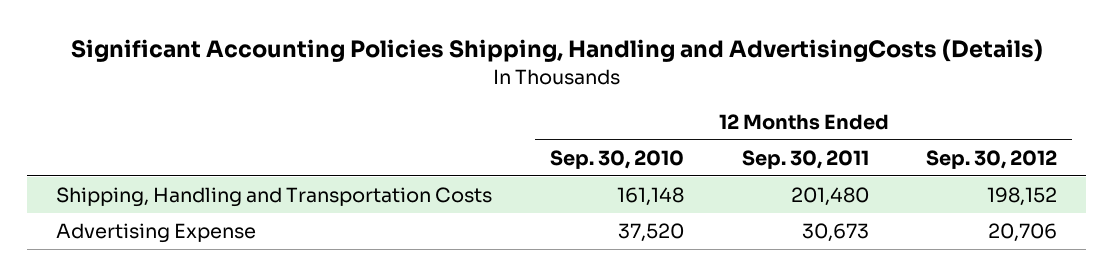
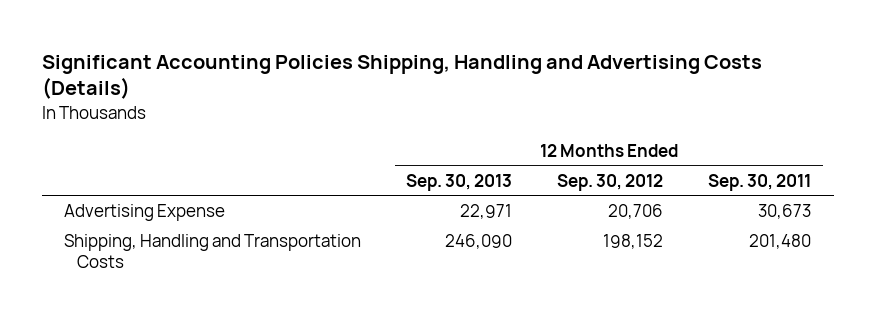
- Significant Accounting Policies Shipping, Handling and AdvertisingCosts (Details)
+ Significant Accounting Policies Shipping, Handling and Advertising Costs (Details)
- | 12 Months Ended Sep. 30, 2010 | 12 Months Ended Sep. 30, 2011 | 12 Months Ended Sep. 30, 2012
+ | 12 Months Ended Sep. 30, 2013 | 12 Months Ended Sep. 30, 2012 | 12 Months Ended Sep. 30, 2011
moved down: Shipping, Handling and Transportation Costs | 246,090 | 198,152 | 201,480

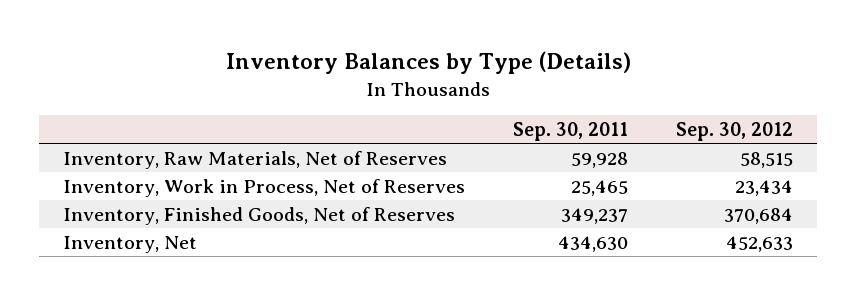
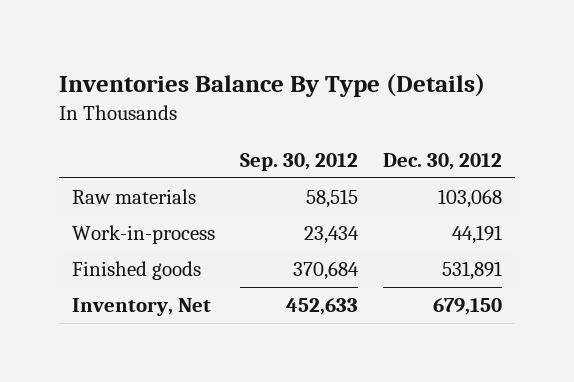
- Inventory Balances by Type (Details)
+ Inventories Balance By Type (Details)
- | Sep. 30, 2011 | Sep. 30, 2012
+ | Sep. 30, 2012 | Dec. 30, 2012
- Inventory, Raw Materials, Net of Reserves | 59,928 | 58,515
- Inventory, Work in Process, Net of Reserves | 25,465 | 23,434
- Inventory, Finished Goods, Net of Reserves | 349,237 | 370,684
+ Raw materials | 58,515 | 103,068
+ Work-in-process | 23,434 | 44,191
+ Finished goods | 370,684 | 531,891

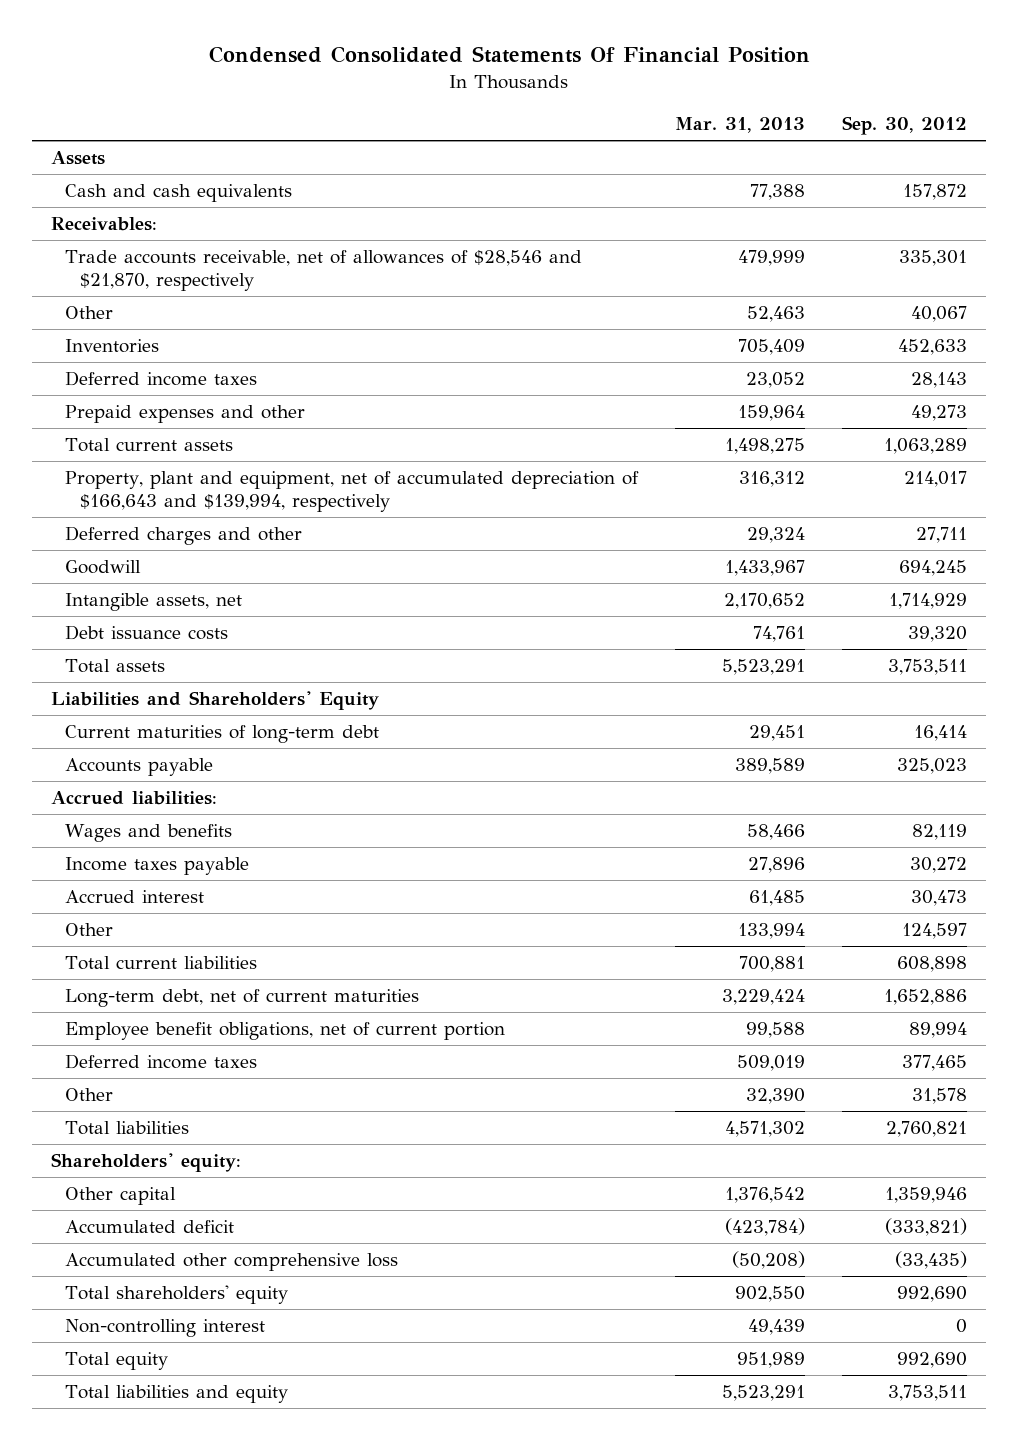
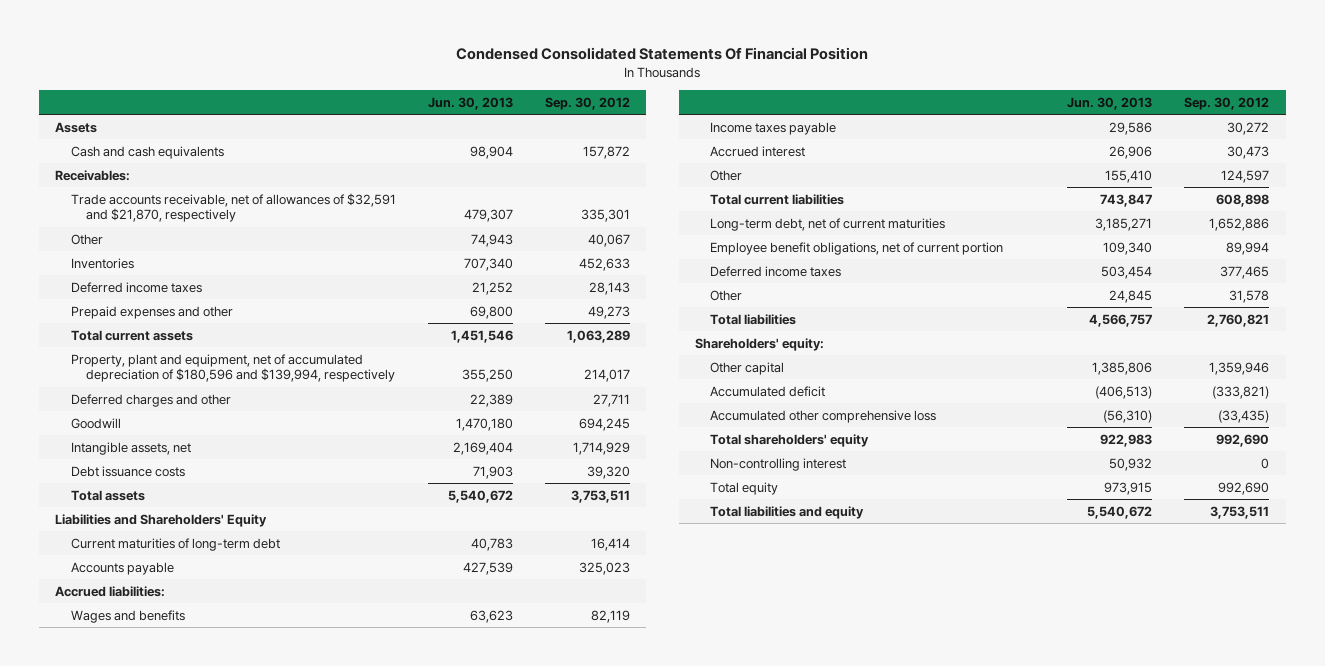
- | Mar. 31, 2013 | Sep. 30, 2012
+ | Jun. 30, 2013 | Sep. 30, 2012
- Trade accounts receivable, net of allowances of $28,546 and $21,870, respectively | 479,999 | 335,301
+ Trade accounts receivable, net of allowances of $32,591 and $21,870, respectively | 479,307 | 335,301
- Property, plant and equipment, net of accumulated depreciation of $166,643 and $139,994, respectively | 316,312 | 214,017
+ Property, plant and equipment, net of accumulated depreciation of $180,596 and $139,994, respectively | 355,250 | 214,017

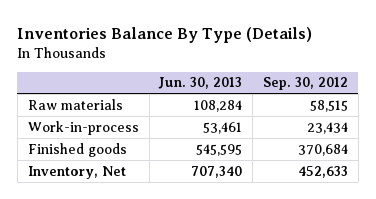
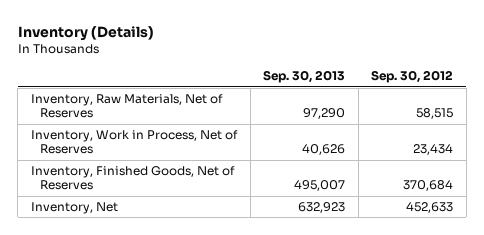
- Inventories Balance By Type (Details)
+ Inventory (Details)
- | Jun. 30, 2013 | Sep. 30, 2012
+ | Sep. 30, 2013 | Sep. 30, 2012
- Raw materials | 108,284 | 58,515
- Work-in-process | 53,461 | 23,434
- Finished goods | 545,595 | 370,684
+ Inventory, Raw Materials, Net of Reserves | 97,290 | 58,515
+ Inventory, Work in Process, Net of Reserves | 40,626 | 23,434
+ Inventory, Finished Goods, Net of Reserves | 495,007 | 370,684

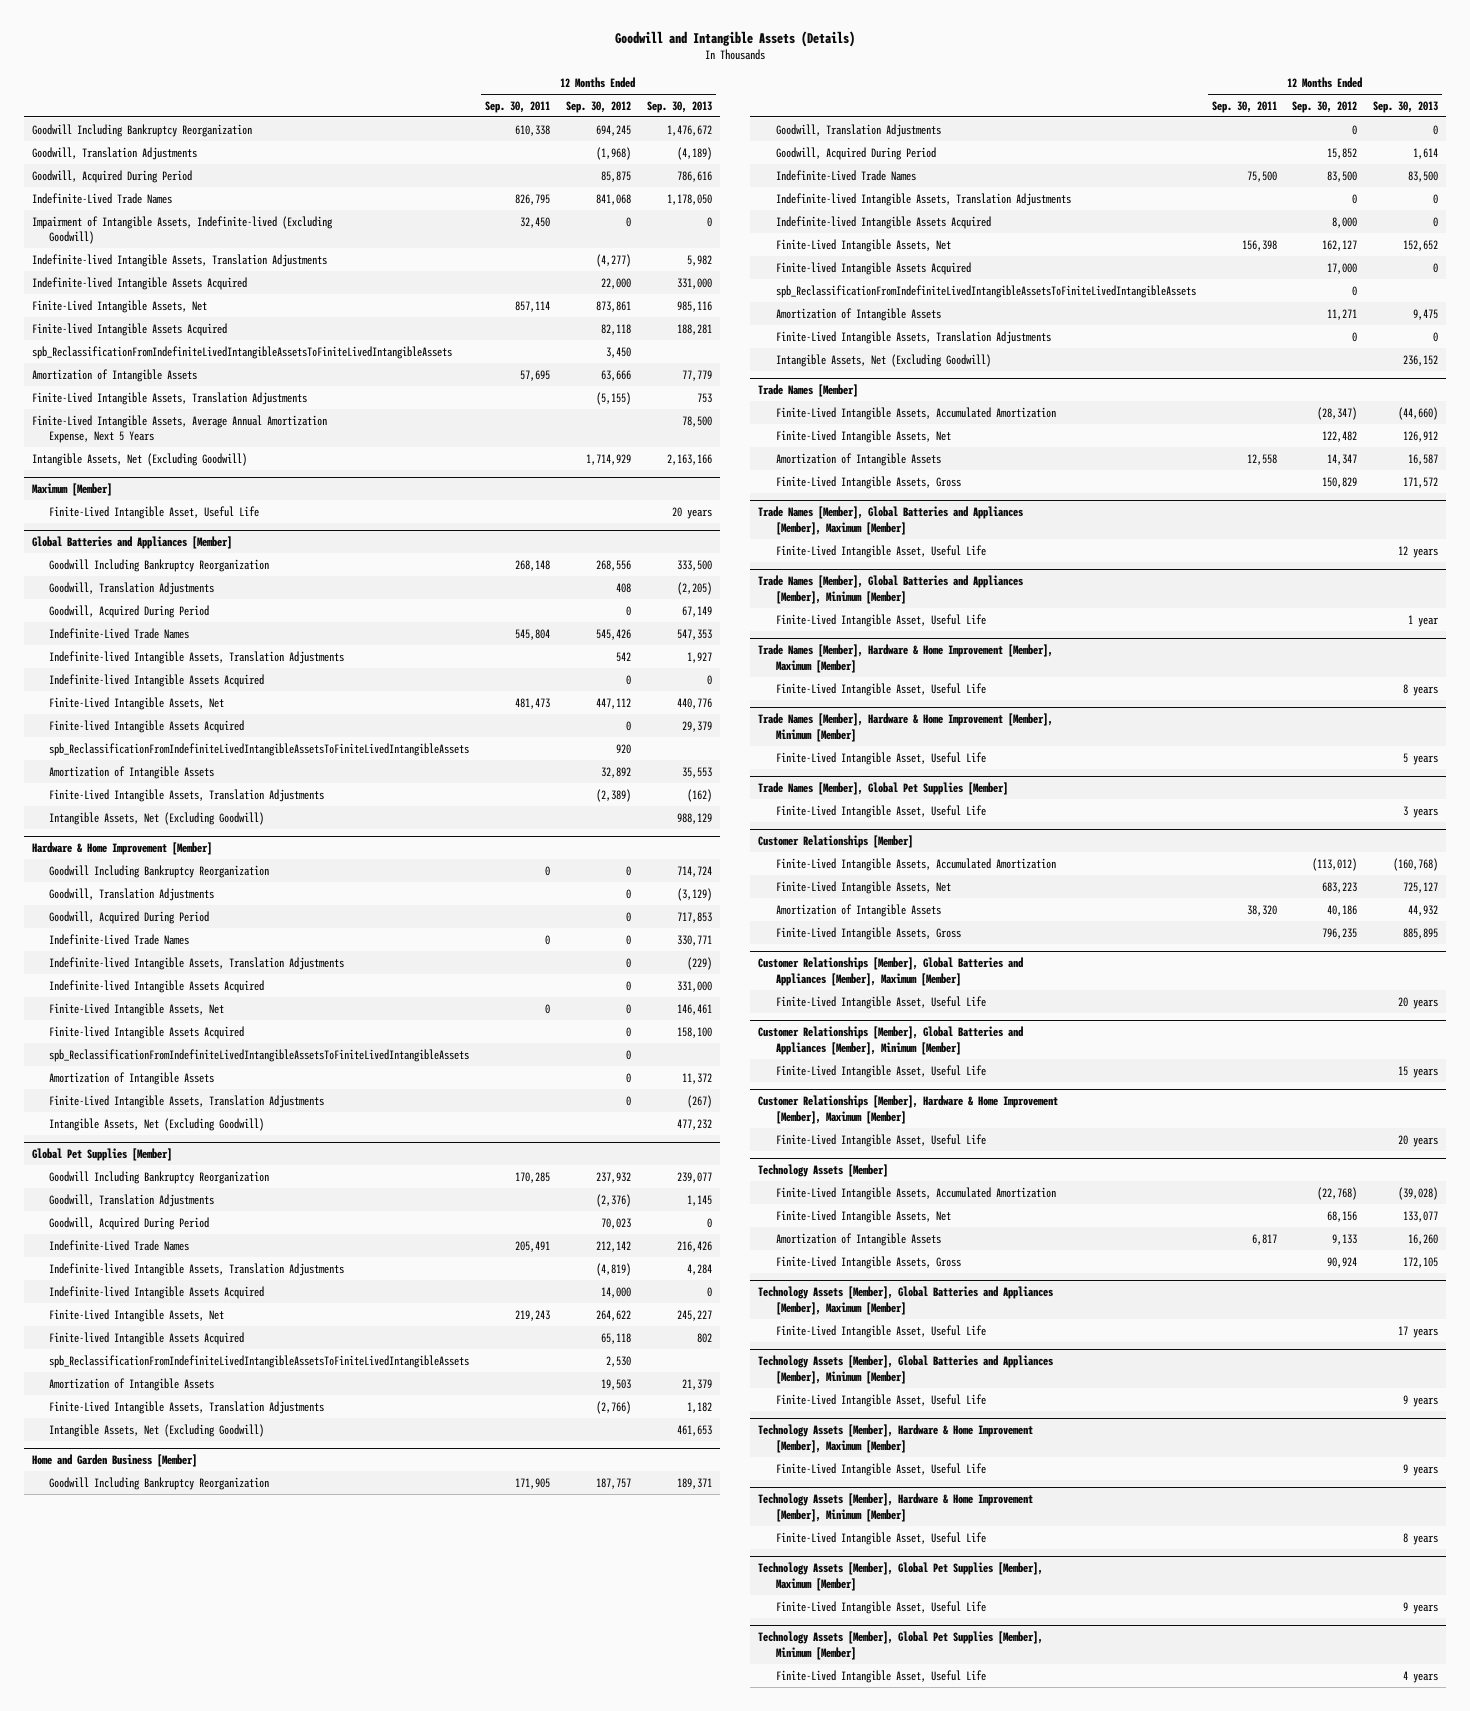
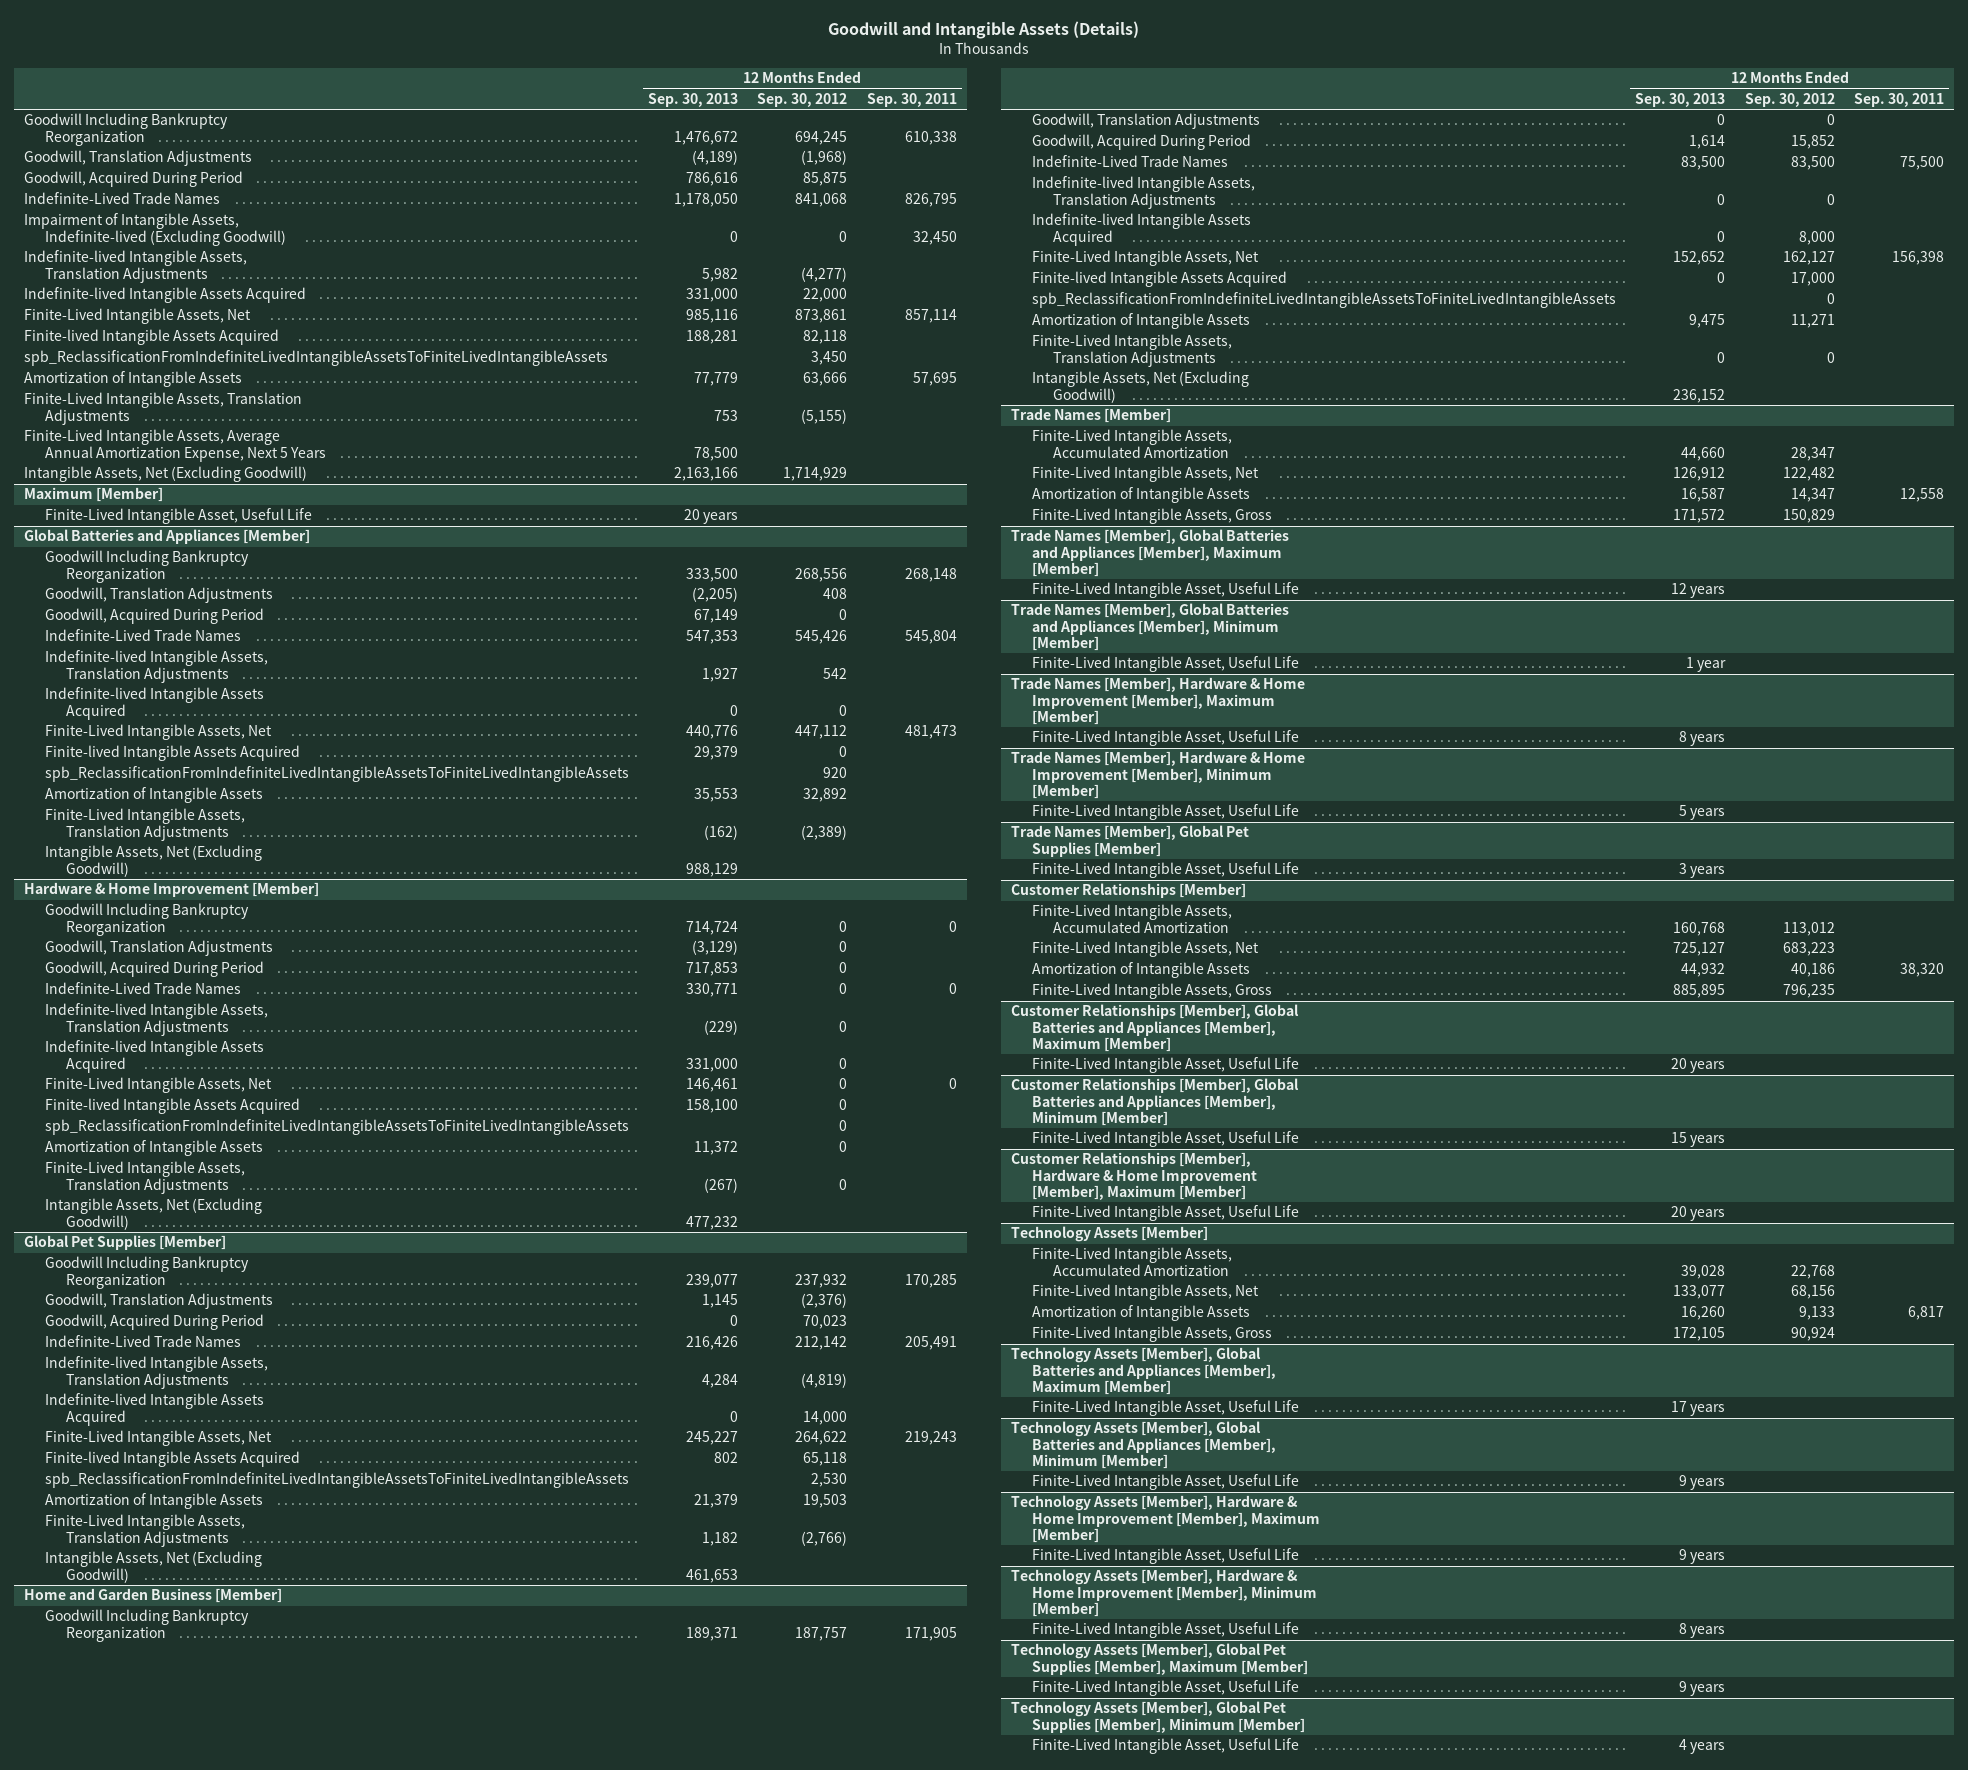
- | 12 Months Ended Sep. 30, 2011 | 12 Months Ended Sep. 30, 2012 | 12 Months Ended Sep. 30, 2013
+ | 12 Months Ended Sep. 30, 2013 | 12 Months Ended Sep. 30, 2012 | 12 Months Ended Sep. 30, 2011
@ Trade Names [Member]
- Finite-Lived Intangible Assets, Accumulated Amortization | | (28,347) | (44,660)
+ Finite-Lived Intangible Assets, Accumulated Amortization | 44,660 | 28,347 |
@ Customer Relationships [Member]
- Finite-Lived Intangible Assets, Accumulated Amortization | | (113,012) | (160,768)
+ Finite-Lived Intangible Assets, Accumulated Amortization | 160,768 | 113,012 |
@ Technology Assets [Member]
- Finite-Lived Intangible Assets, Accumulated Amortization | | (22,768) | (39,028)
+ Finite-Lived Intangible Assets, Accumulated Amortization | 39,028 | 22,768 |

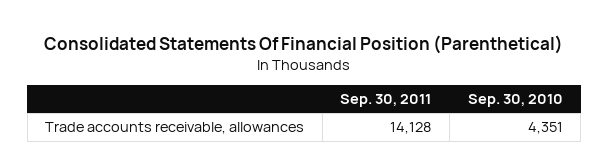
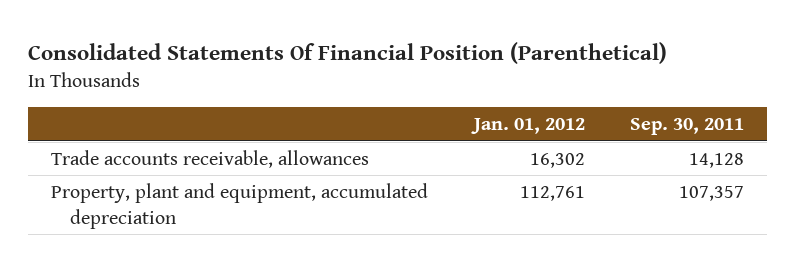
- | Sep. 30, 2011 | Sep. 30, 2010
+ | Jan. 01, 2012 | Sep. 30, 2011
+ Property, plant and equipment, accumulated depreciation | 112,761 | 107,357

